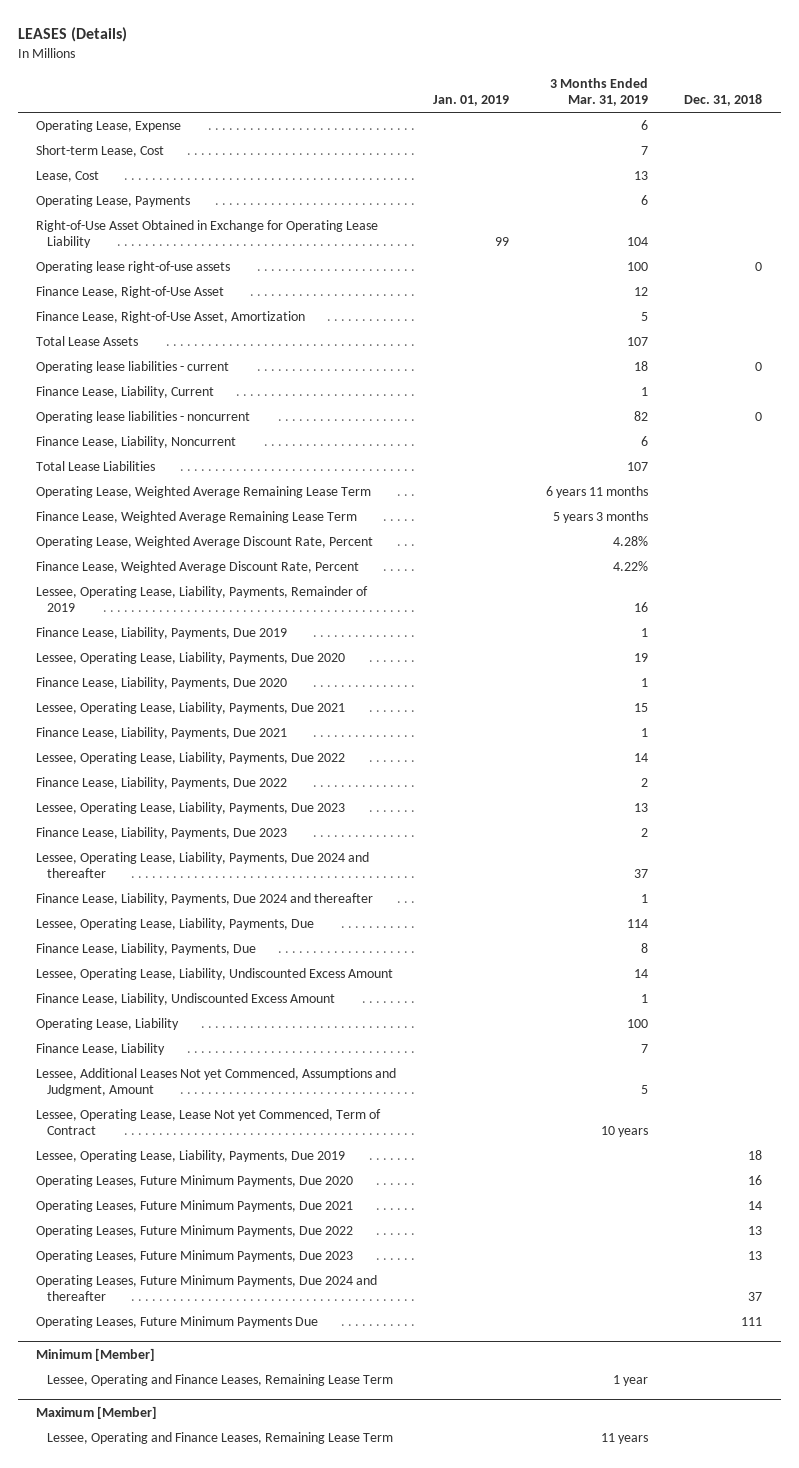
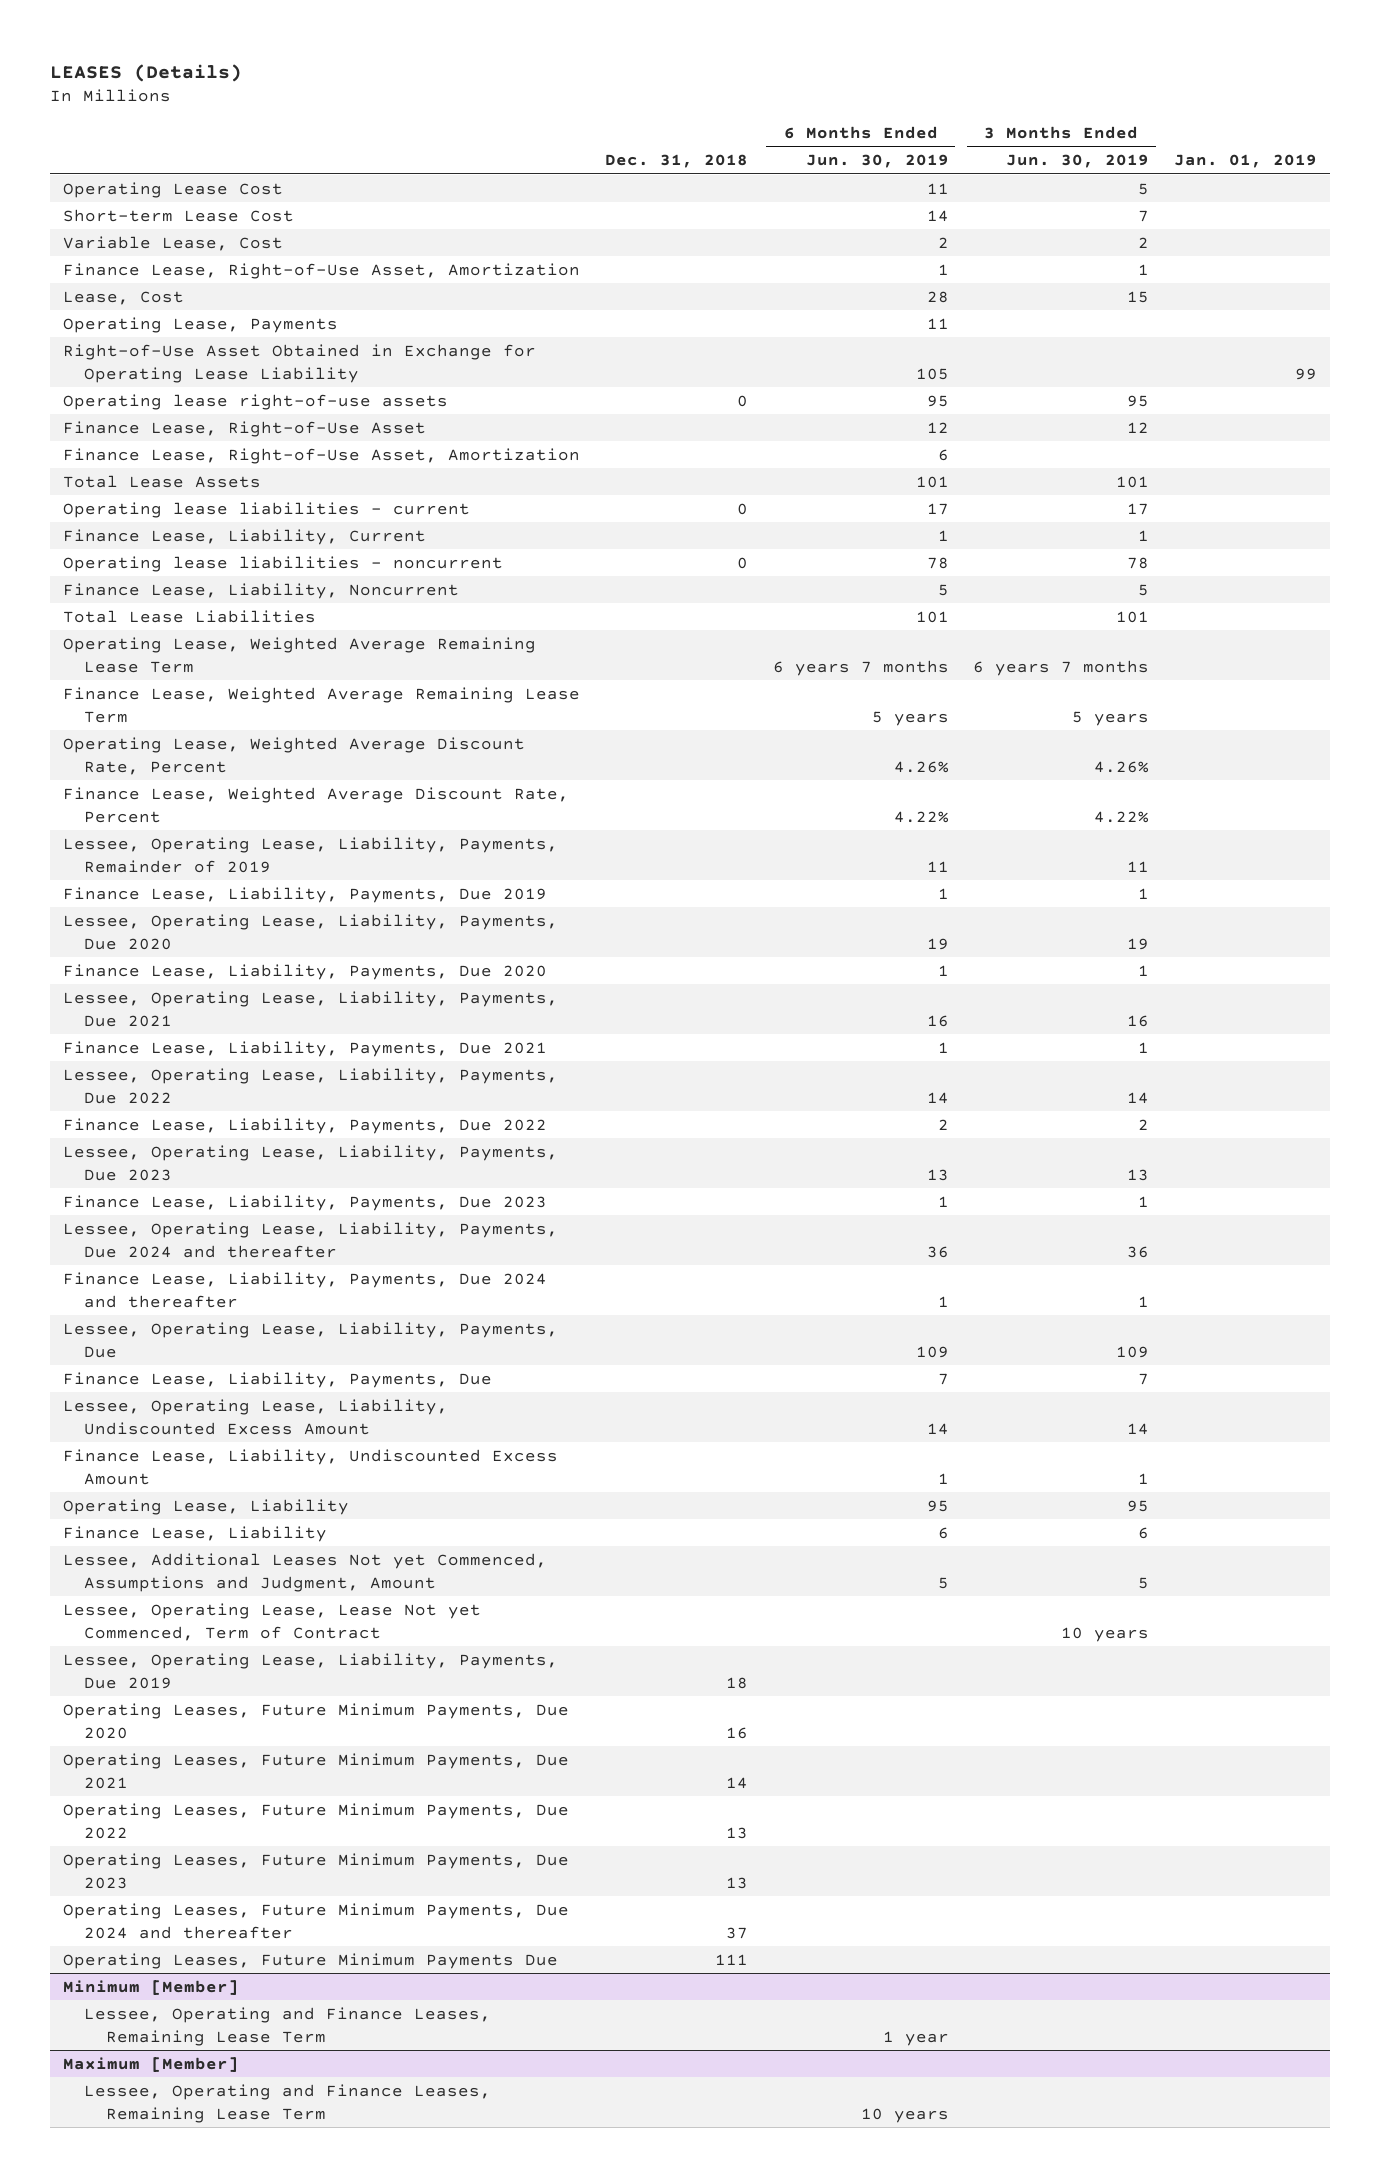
- | Jan. 01, 2019 | 3 Months Ended Mar. 31, 2019 | Dec. 31, 2018
+ | Dec. 31, 2018 | 6 Months Ended Jun. 30, 2019 | 3 Months Ended Jun. 30, 2019 | Jan. 01, 2019
- Operating Lease, Expense | | 6 |
- Short-term Lease, Cost | | 7 |
+ Operating Lease Cost | | 11 | 5 |
+ Short-term Lease Cost | | 14 | 7 |
+ Variable Lease, Cost | | 2 | 2 |
+ Finance Lease, Right-of-Use Asset, Amortization | | 1 | 1 |

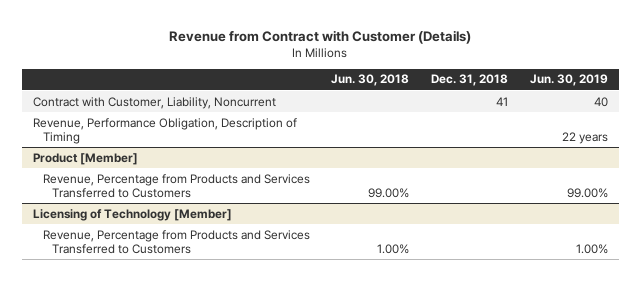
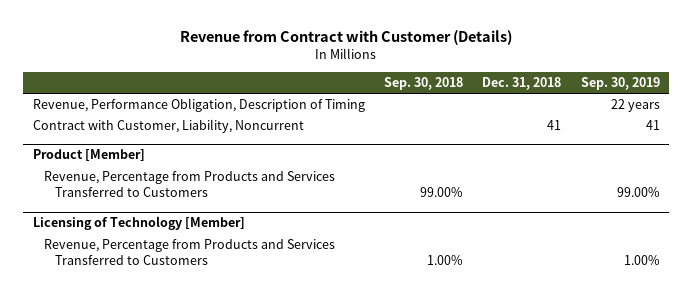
- | Jun. 30, 2018 | Dec. 31, 2018 | Jun. 30, 2019
+ | Sep. 30, 2018 | Dec. 31, 2018 | Sep. 30, 2019
moved down: Contract with Customer, Liability, Noncurrent | | 41 | 41

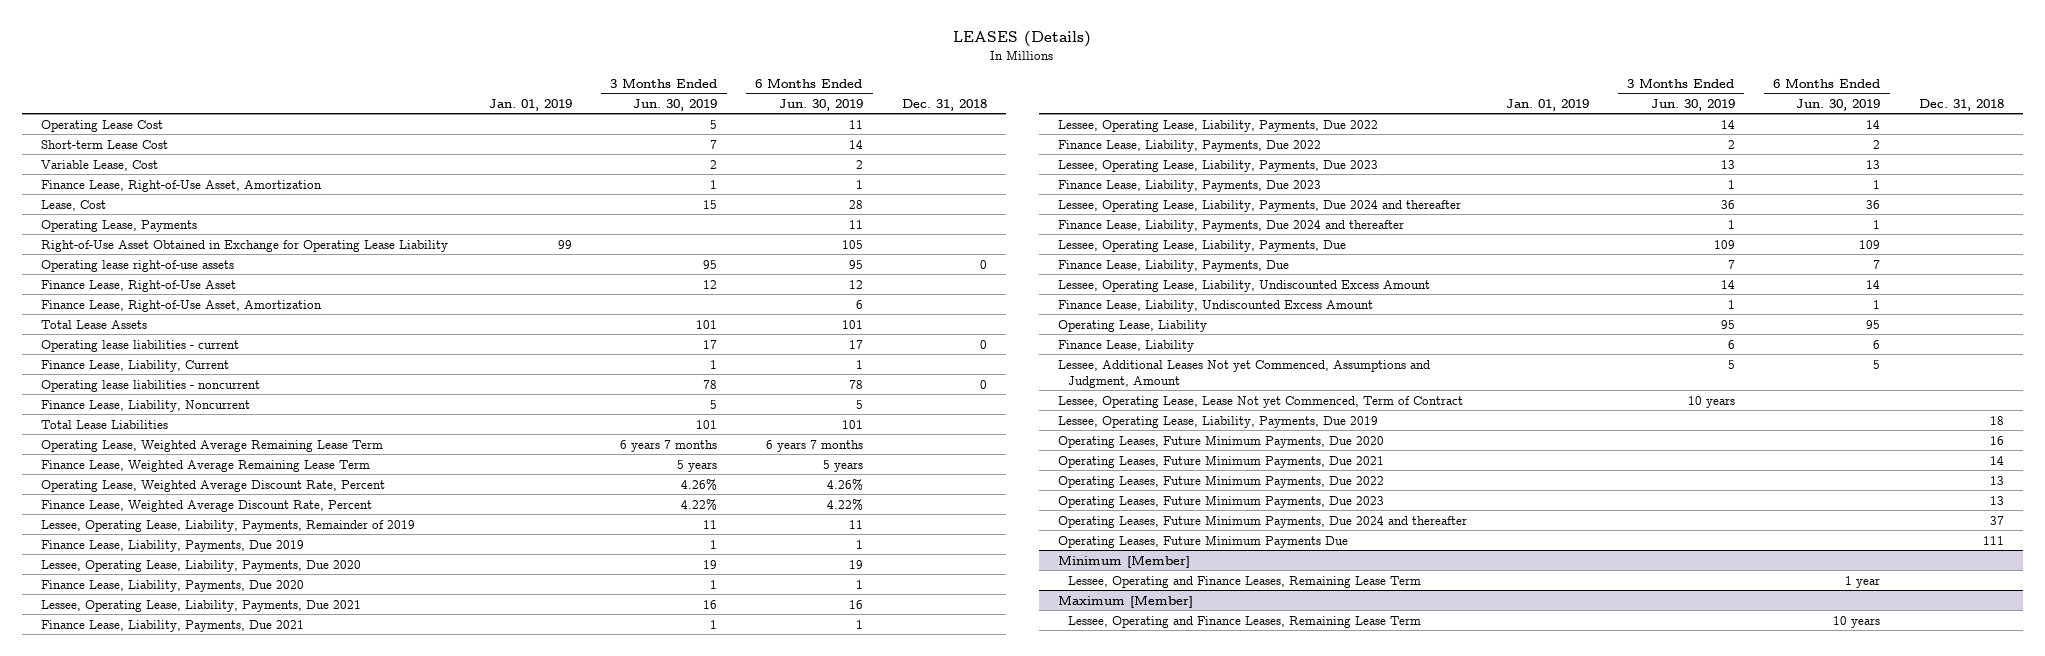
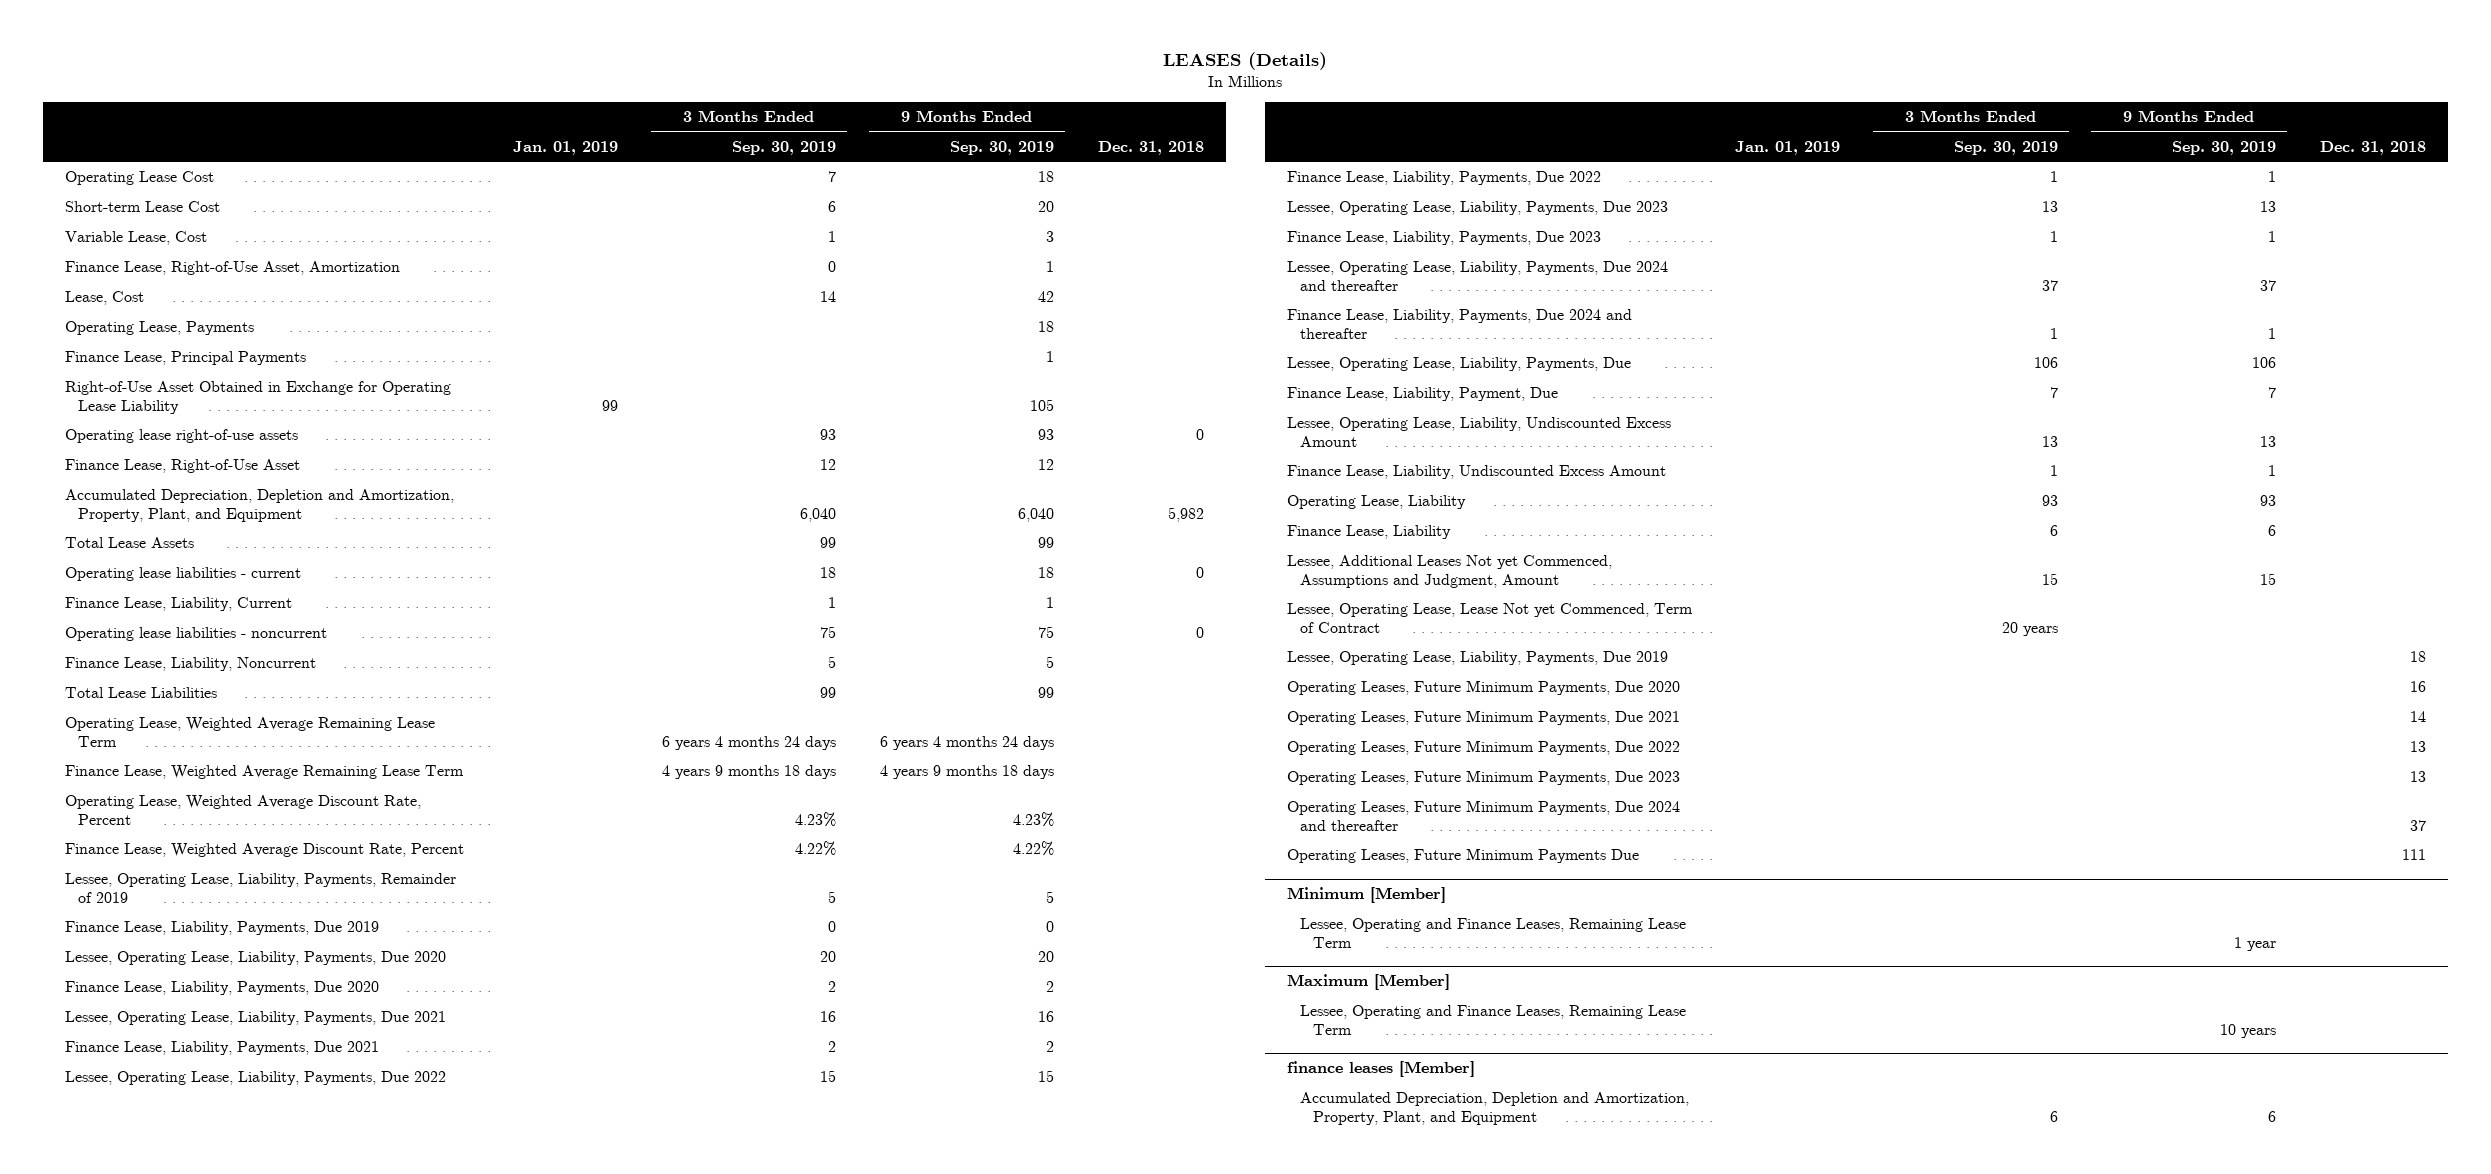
- | Jan. 01, 2019 | 3 Months Ended Jun. 30, 2019 | 6 Months Ended Jun. 30, 2019 | Dec. 31, 2018
+ | Jan. 01, 2019 | 3 Months Ended Sep. 30, 2019 | 9 Months Ended Sep. 30, 2019 | Dec. 31, 2018
+ Finance Lease, Principal Payments | | | 1 |
- Finance Lease, Right-of-Use Asset, Amortization | | | 6 |
+ Accumulated Depreciation, Depletion and Amortization, Property, Plant, and Equipment | | 6,040 | 6,040 | 5,982
- Finance Lease, Liability, Payments, Due | | 7 | 7 |
+ Finance Lease, Liability, Payment, Due | | 7 | 7 |
+ finance leases [Member]
+ Accumulated Depreciation, Depletion and Amortization, Property, Plant, and Equipment | | 6 | 6 |

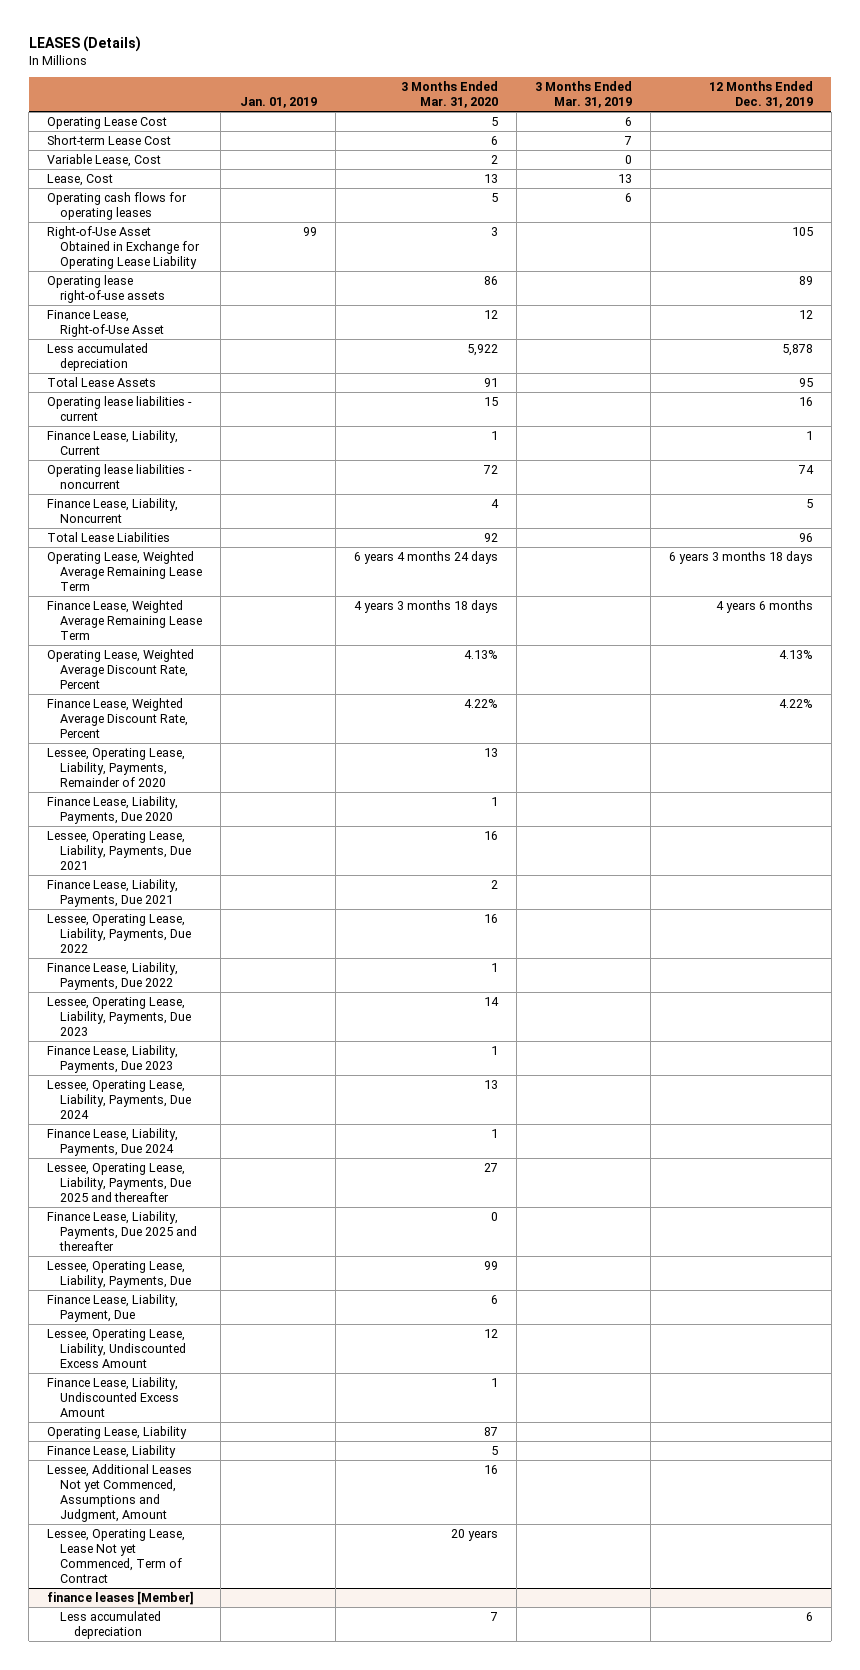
- | Jan. 01, 2019 | 3 Months Ended Sep. 30, 2019 | 9 Months Ended Sep. 30, 2019 | Dec. 31, 2018
+ | Jan. 01, 2019 | 3 Months Ended Mar. 31, 2020 | 3 Months Ended Mar. 31, 2019 | 12 Months Ended Dec. 31, 2019
- Finance Lease, Right-of-Use Asset, Amortization | | 0 | 1 |
- Operating Lease, Payments | | | 18 |
- Finance Lease, Principal Payments | | | 1 |
+ Operating cash flows for operating leases | | 5 | 6 |
- Accumulated Depreciation, Depletion and Amortization, Property, Plant, and Equipment | | 6,040 | 6,040 | 5,982
+ Less accumulated depreciation | | 5,922 | | 5,878
- Lessee, Operating Lease, Liability, Payments, Remainder of 2019 | | 5 | 5 |
- Finance Lease, Liability, Payments, Due 2019 | | 0 | 0 |
- Lessee, Operating Lease, Liability, Payments, Due 2020 | | 20 | 20 |
+ Lessee, Operating Lease, Liability, Payments, Remainder of 2020 | | 13 | |
- Lessee, Operating Lease, Liability, Payments, Due 2024 and thereafter | | 37 | 37 |
- Finance Lease, Liability, Payments, Due 2024 and thereafter | | 1 | 1 |
+ Lessee, Operating Lease, Liability, Payments, Due 2024 | | 13 | |
+ Finance Lease, Liability, Payments, Due 2024 | | 1 | |
+ Lessee, Operating Lease, Liability, Payments, Due 2025 and thereafter | | 27 | |
+ Finance Lease, Liability, Payments, Due 2025 and thereafter | | 0 | |
- Lessee, Operating Lease, Liability, Payments, Due 2019 | | | | 18
- Operating Leases, Future Minimum Payments, Due 2020 | | | | 16
- Operating Leases, Future Minimum Payments, Due 2021 | | | | 14
- Operating Leases, Future Minimum Payments, Due 2022 | | | | 13
- Operating Leases, Future Minimum Payments, Due 2023 | | | | 13
- Operating Leases, Future Minimum Payments, Due 2024 and thereafter | | | | 37
- Operating Leases, Future Minimum Payments Due | | | | 111
- Minimum [Member]
- Lessee, Operating and Finance Leases, Remaining Lease Term | | | 1 year |
- Maximum [Member]
- Lessee, Operating and Finance Leases, Remaining Lease Term | | | 10 years |
@ finance leases [Member]
- Accumulated Depreciation, Depletion and Amortization, Property, Plant, and Equipment | | 6 | 6 |
+ Less accumulated depreciation | | 7 | | 6

